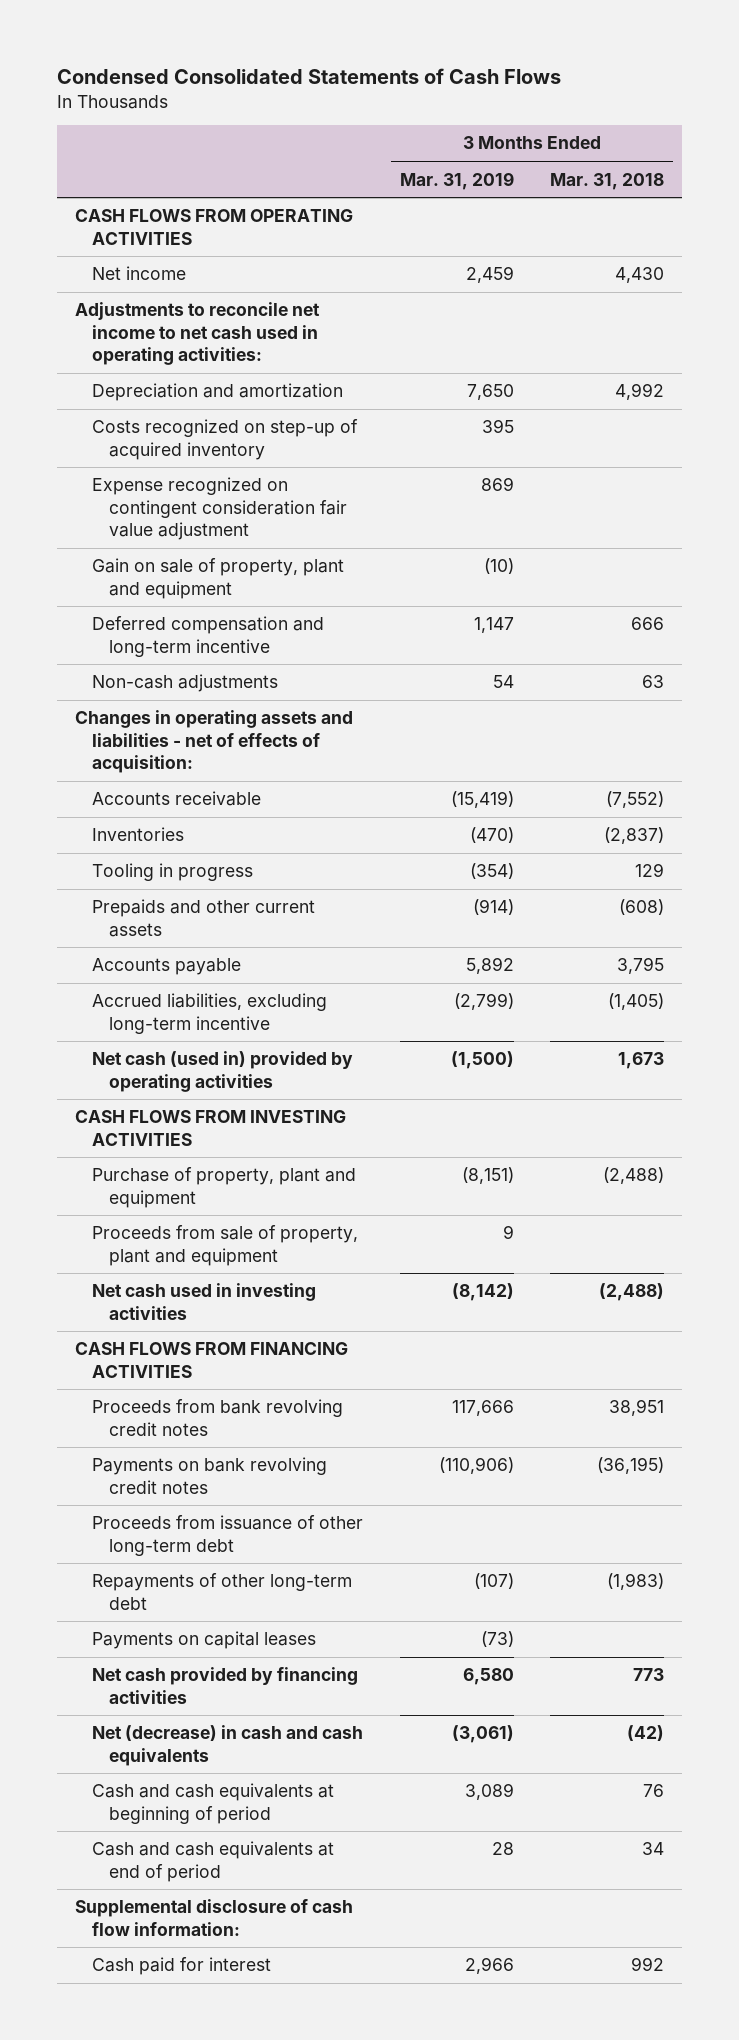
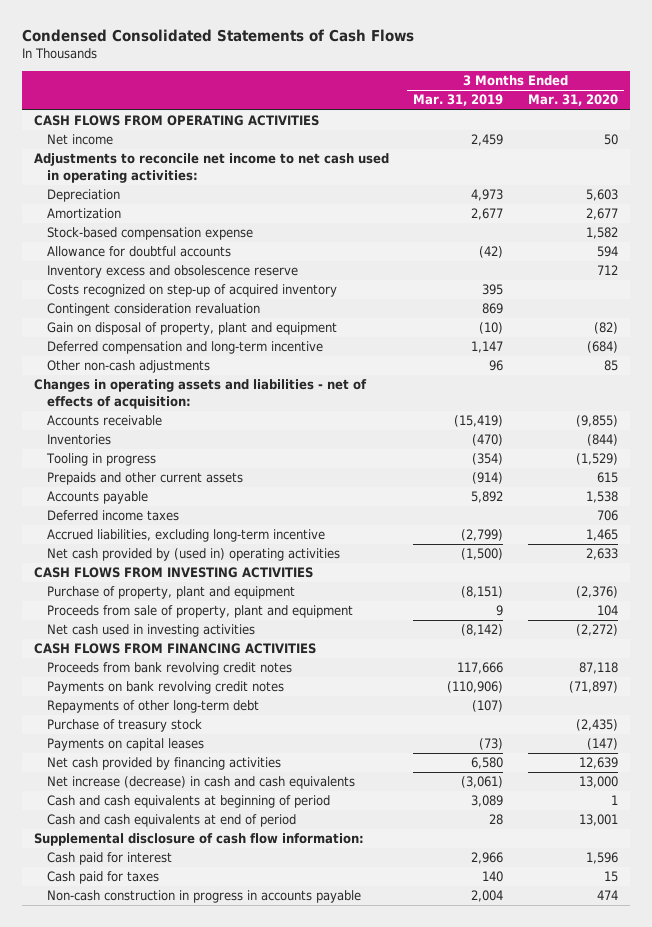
- | 3 Months Ended Mar. 31, 2019 | 3 Months Ended Mar. 31, 2018
+ | 3 Months Ended Mar. 31, 2019 | 3 Months Ended Mar. 31, 2020
- Depreciation and amortization | 7,650 | 4,992
+ Depreciation | 4,973 | 5,603
+ Amortization | 2,677 | 2,677
+ Stock-based compensation expense | | 1,582
+ Allowance for doubtful accounts | (42) | 594
+ Inventory excess and obsolescence reserve | | 712
- Expense recognized on contingent consideration fair value adjustment | 869 |
- Gain on sale of property, plant and equipment | (10) |
+ Contingent consideration revaluation | 869 |
+ Gain on disposal of property, plant and equipment | (10) | (82)
- Non-cash adjustments | 54 | 63
+ Other non-cash adjustments | 96 | 85
+ Deferred income taxes | | 706
- Net cash (used in) provided by operating activities | (1,500) | 1,673
+ Net cash provided by (used in) operating activities | (1,500) | 2,633
- Proceeds from issuance of other long-term debt
+ Purchase of treasury stock | | (2,435)
- Net (decrease) in cash and cash equivalents | (3,061) | (42)
+ Net increase (decrease) in cash and cash equivalents | (3,061) | 13,000
+ Cash paid for taxes | 140 | 15
+ Non-cash construction in progress in accounts payable | 2,004 | 474

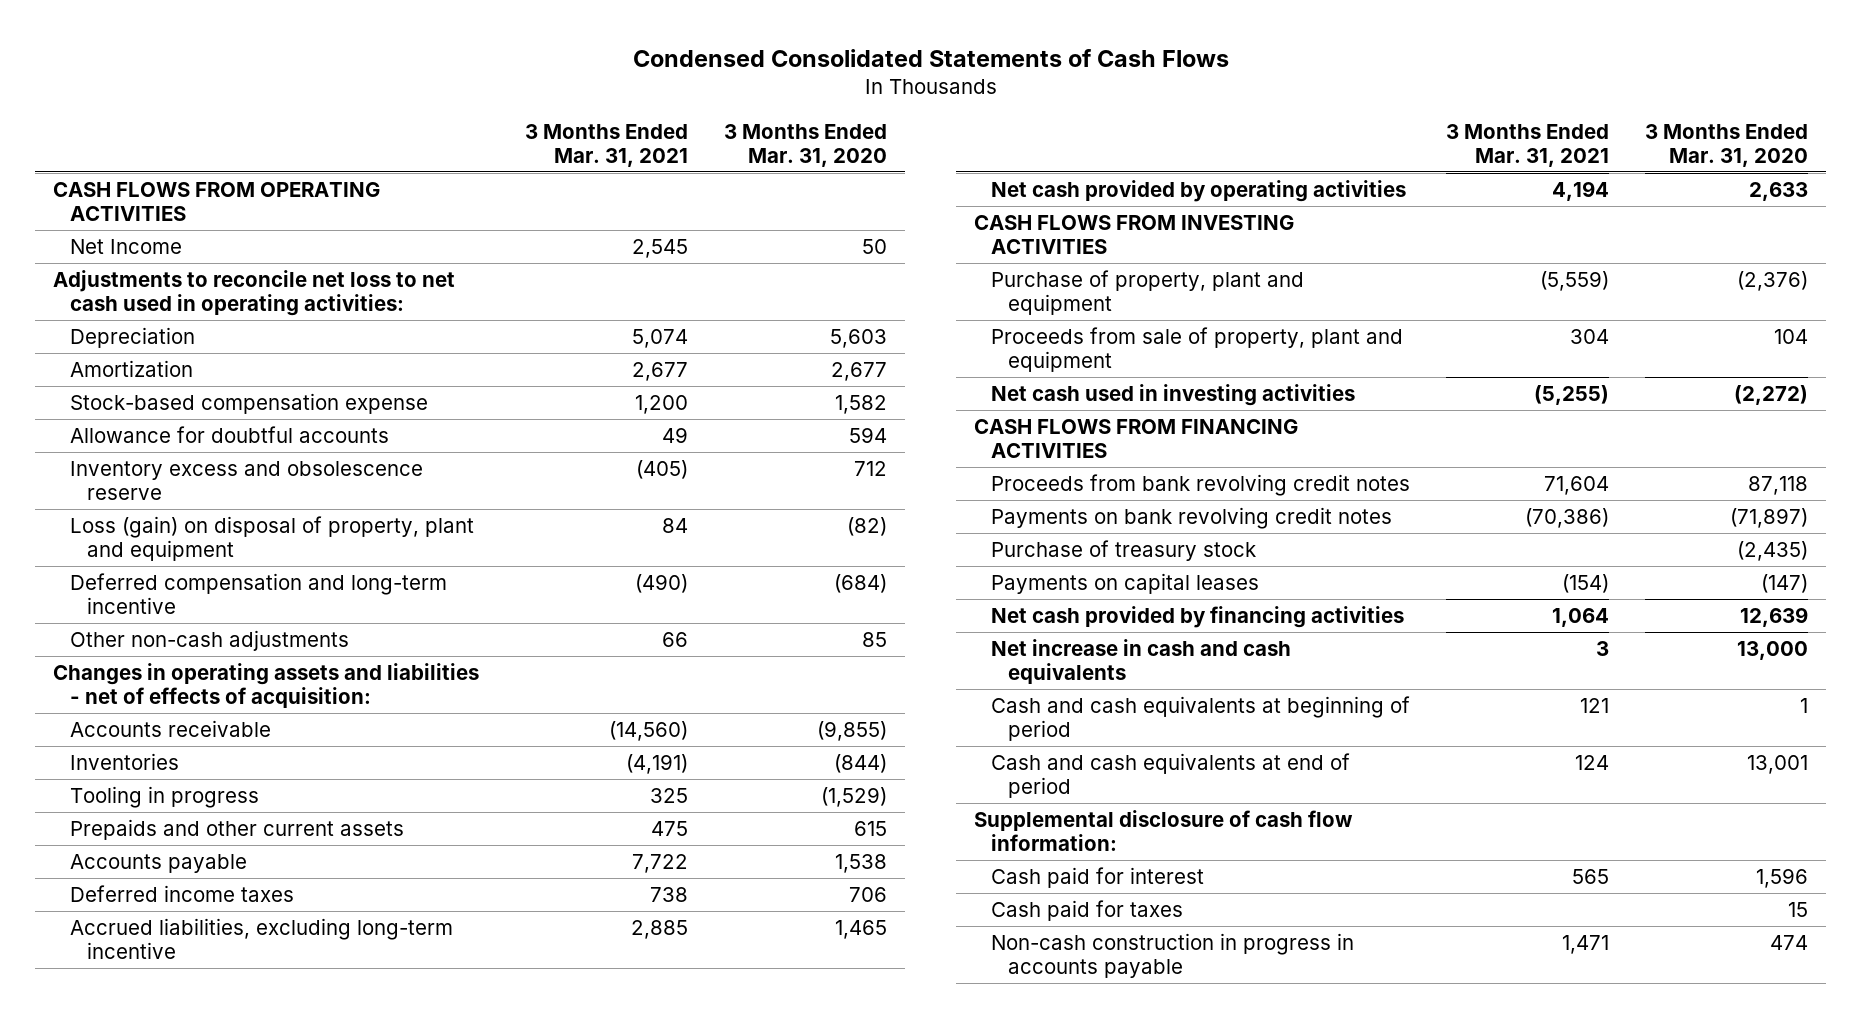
- | 3 Months Ended Mar. 31, 2019 | 3 Months Ended Mar. 31, 2020
+ | 3 Months Ended Mar. 31, 2021 | 3 Months Ended Mar. 31, 2020
- Net income | 2,459 | 50
- Adjustments to reconcile net income to net cash used in operating activities:
+ Net Income | 2,545 | 50
+ Adjustments to reconcile net loss to net cash used in operating activities:
- Costs recognized on step-up of acquired inventory | 395 |
- Contingent consideration revaluation | 869 |
- Gain on disposal of property, plant and equipment | (10) | (82)
+ Loss (gain) on disposal of property, plant and equipment | 84 | (82)
- Net cash provided by (used in) operating activities | (1,500) | 2,633
+ Net cash provided by operating activities | 4,194 | 2,633
- Repayments of other long-term debt | (107) |
- Net increase (decrease) in cash and cash equivalents | (3,061) | 13,000
+ Net increase in cash and cash equivalents | 3 | 13,000

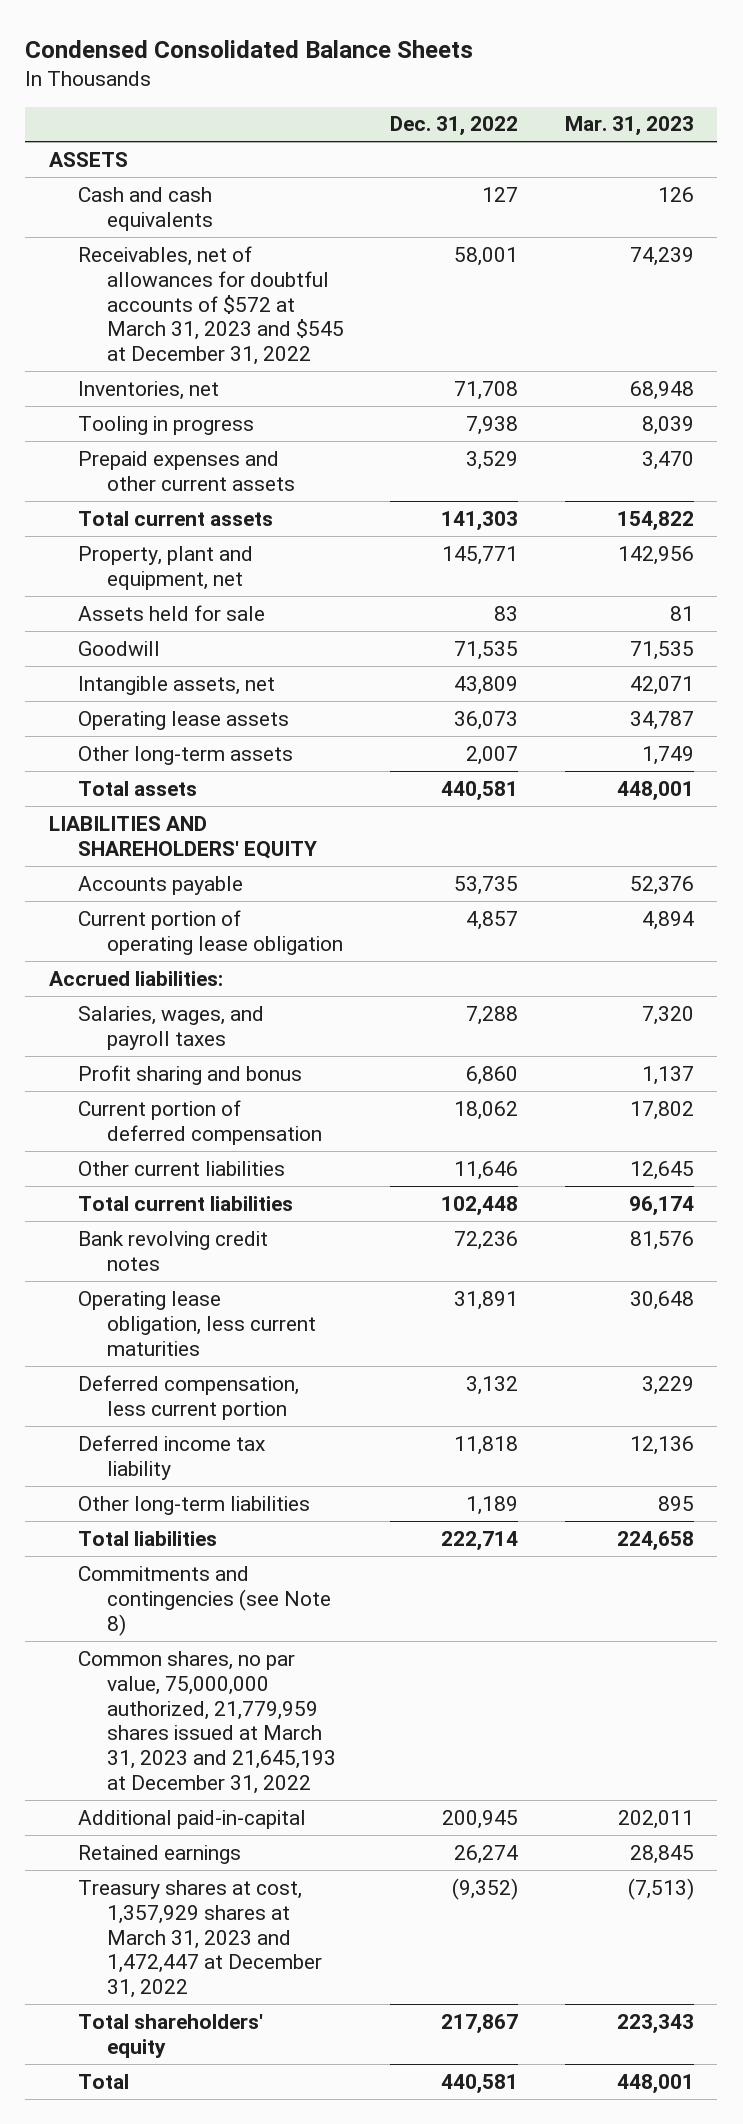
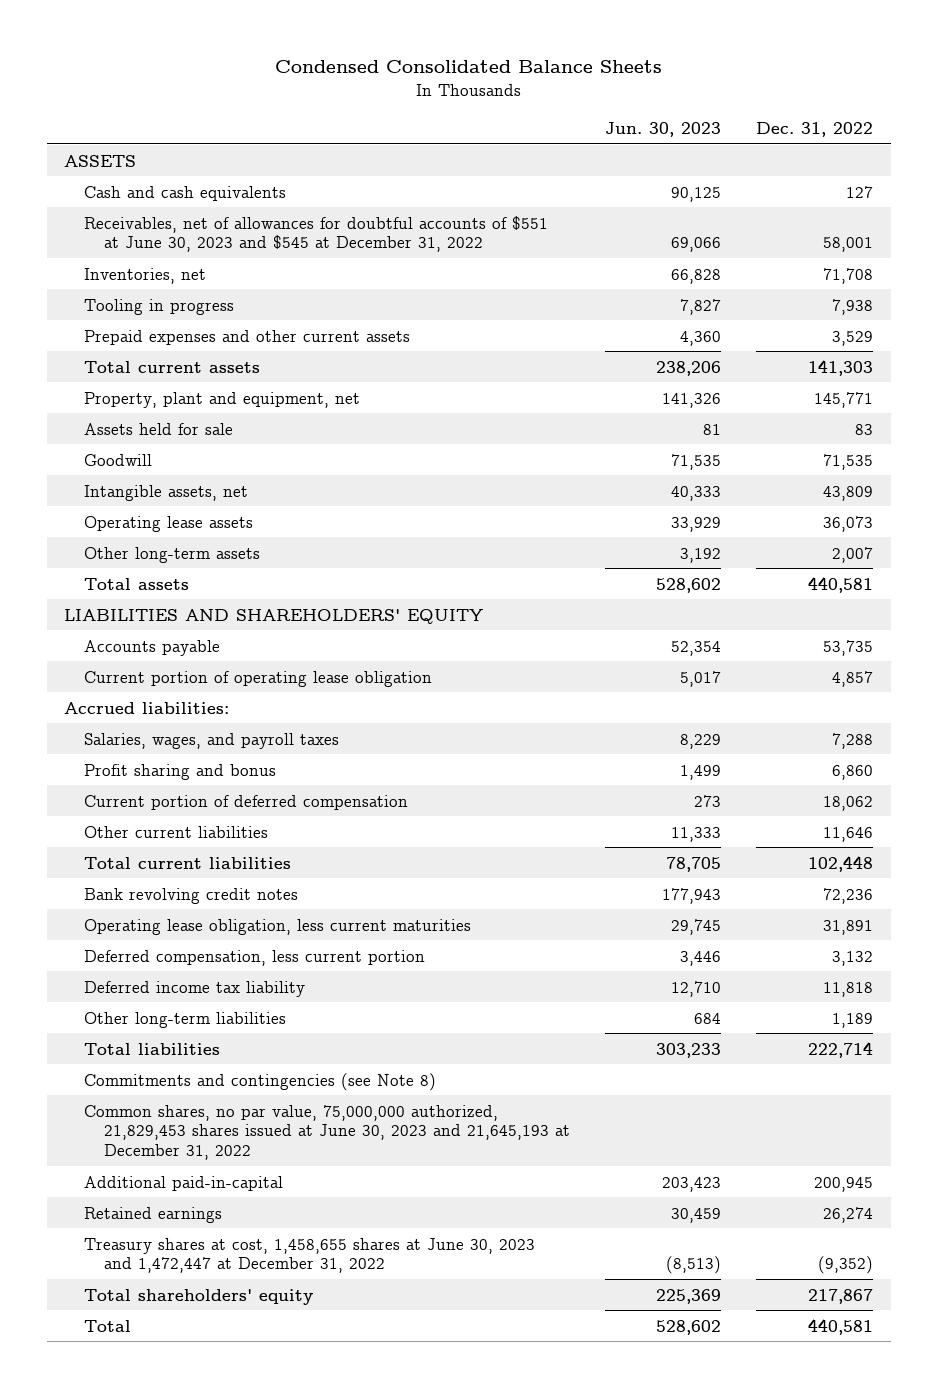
- | Dec. 31, 2022 | Mar. 31, 2023
+ | Jun. 30, 2023 | Dec. 31, 2022
- Receivables, net of allowances for doubtful accounts of $572 at March 31, 2023 and $545 at December 31, 2022 | 58,001 | 74,239
+ Receivables, net of allowances for doubtful accounts of $551 at June 30, 2023 and $545 at December 31, 2022 | 69,066 | 58,001
- Common shares, no par value, 75,000,000 authorized, 21,779,959 shares issued at March 31, 2023 and 21,645,193 at December 31, 2022
+ Common shares, no par value, 75,000,000 authorized, 21,829,453 shares issued at June 30, 2023 and 21,645,193 at December 31, 2022
- Treasury shares at cost, 1,357,929 shares at March 31, 2023 and 1,472,447 at December 31, 2022 | (9,352) | (7,513)
+ Treasury shares at cost, 1,458,655 shares at June 30, 2023 and 1,472,447 at December 31, 2022 | (8,513) | (9,352)

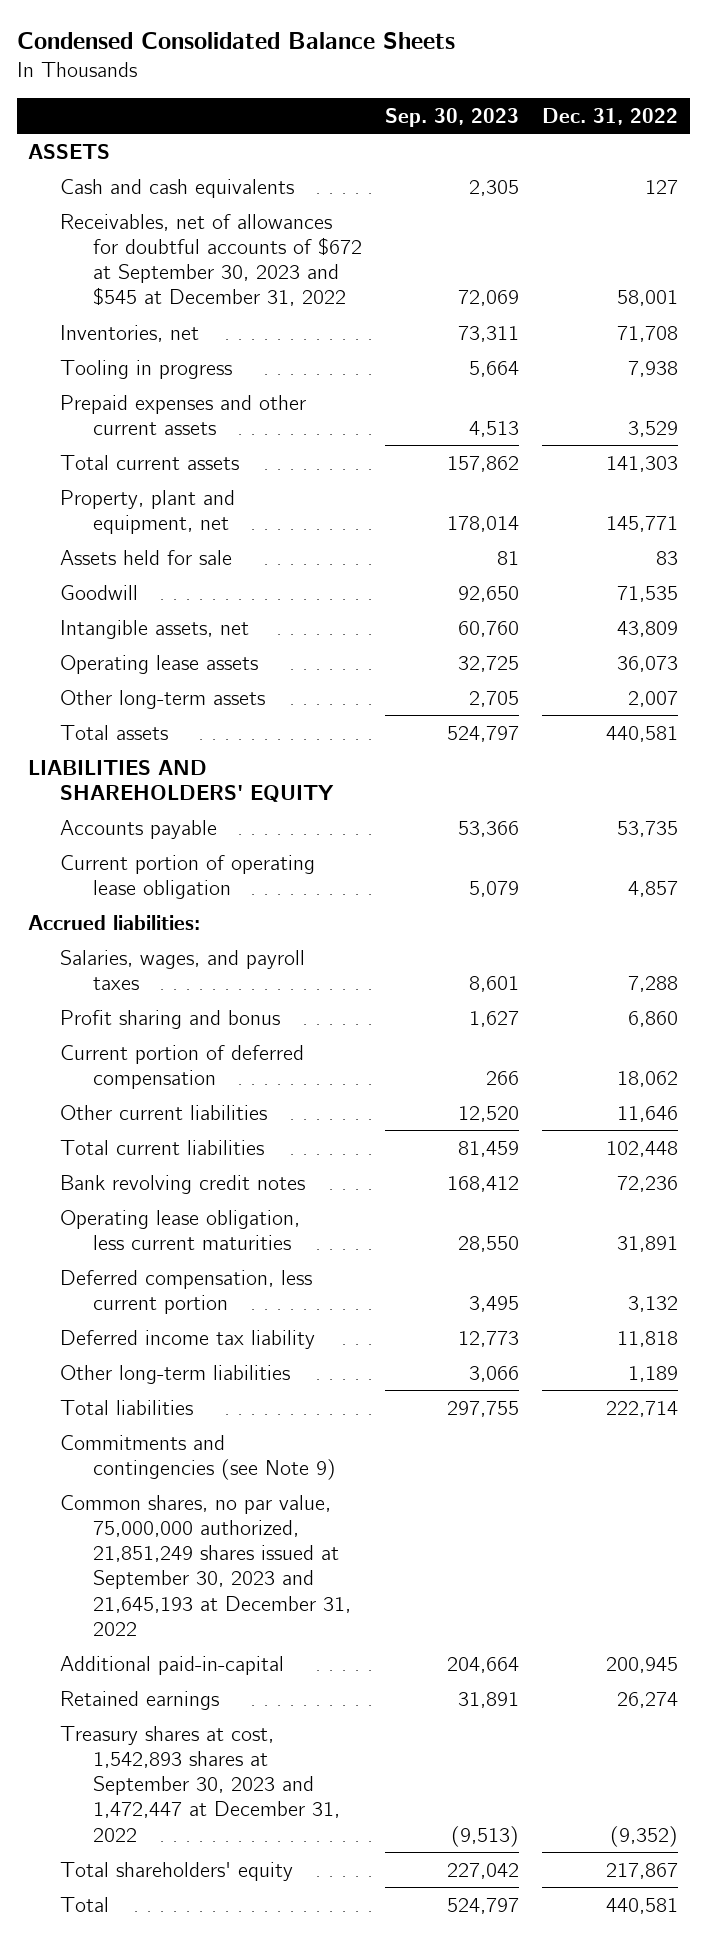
- | Jun. 30, 2023 | Dec. 31, 2022
+ | Sep. 30, 2023 | Dec. 31, 2022
- Receivables, net of allowances for doubtful accounts of $551 at June 30, 2023 and $545 at December 31, 2022 | 69,066 | 58,001
+ Receivables, net of allowances for doubtful accounts of $672 at September 30, 2023 and $545 at December 31, 2022 | 72,069 | 58,001
- Commitments and contingencies (see Note 8)
- Common shares, no par value, 75,000,000 authorized, 21,829,453 shares issued at June 30, 2023 and 21,645,193 at December 31, 2022
+ Commitments and contingencies (see Note 9)
+ Common shares, no par value, 75,000,000 authorized, 21,851,249 shares issued at September 30, 2023 and 21,645,193 at December 31, 2022
- Treasury shares at cost, 1,458,655 shares at June 30, 2023 and 1,472,447 at December 31, 2022 | (8,513) | (9,352)
+ Treasury shares at cost, 1,542,893 shares at September 30, 2023 and 1,472,447 at December 31, 2022 | (9,513) | (9,352)

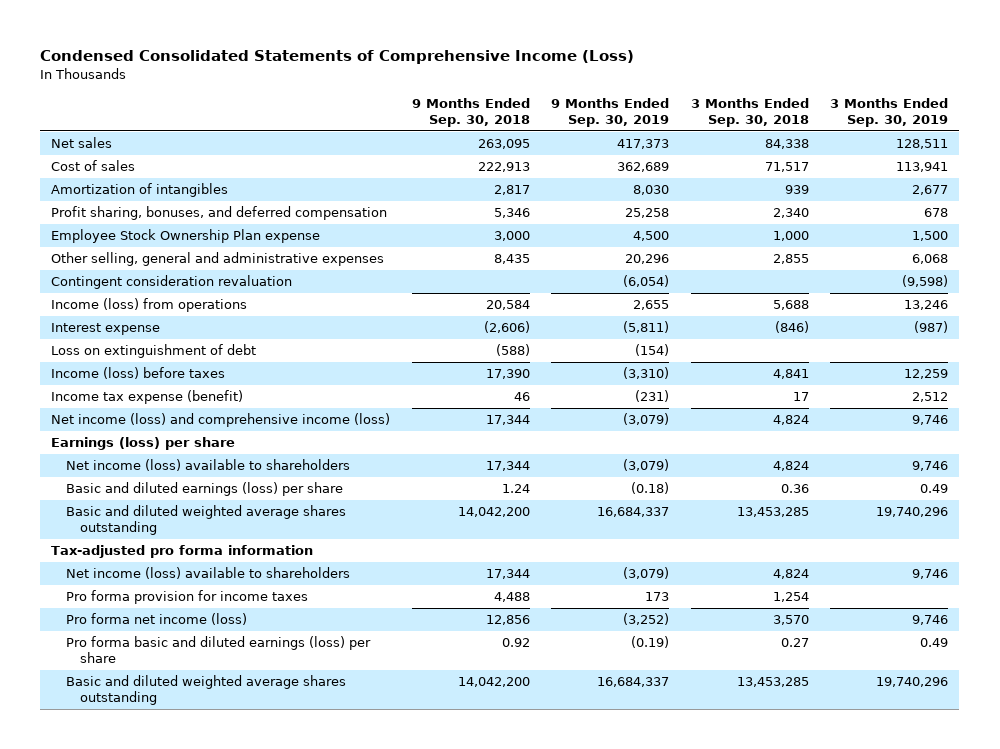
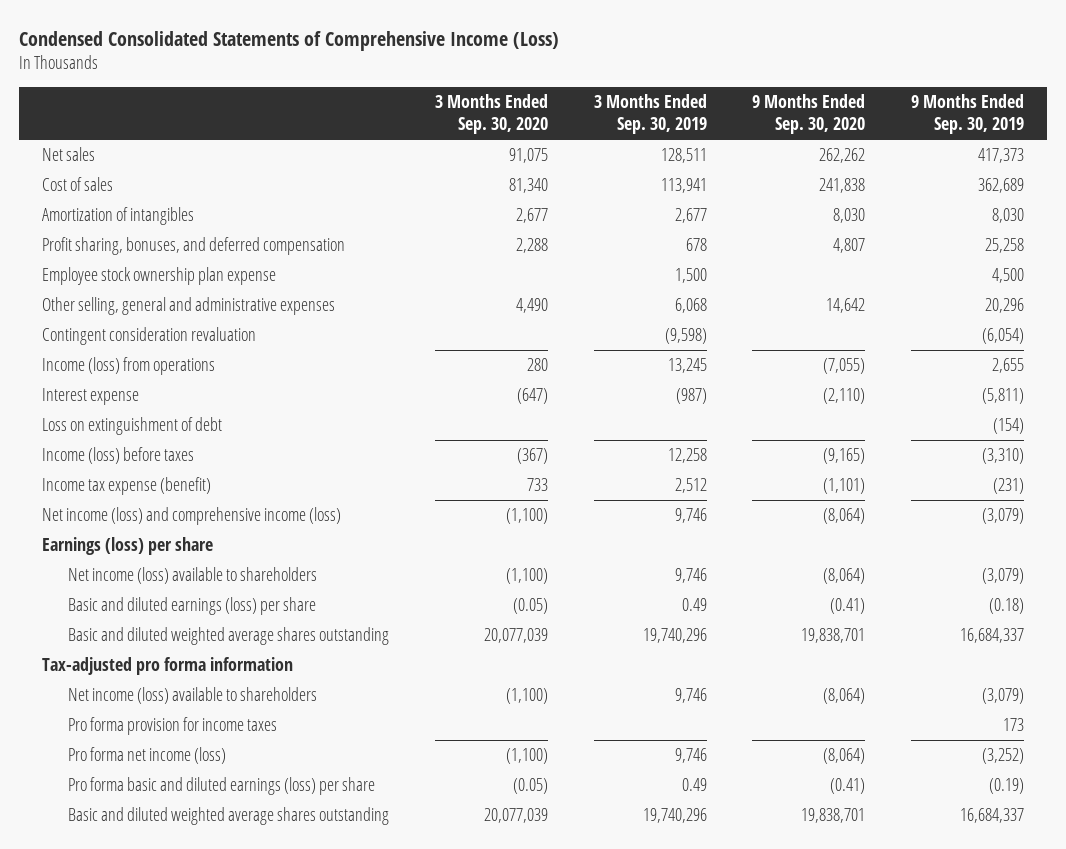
- | 9 Months Ended Sep. 30, 2018 | 9 Months Ended Sep. 30, 2019 | 3 Months Ended Sep. 30, 2018 | 3 Months Ended Sep. 30, 2019
+ | 3 Months Ended Sep. 30, 2020 | 3 Months Ended Sep. 30, 2019 | 9 Months Ended Sep. 30, 2020 | 9 Months Ended Sep. 30, 2019
- Employee Stock Ownership Plan expense | 3,000 | 4,500 | 1,000 | 1,500
+ Employee stock ownership plan expense | | 1,500 | | 4,500
- Income (loss) from operations | 20,584 | 2,655 | 5,688 | 13,246
+ Income (loss) from operations | 280 | 13,245 | (7,055) | 2,655
- Income (loss) before taxes | 17,390 | (3,310) | 4,841 | 12,259
+ Income (loss) before taxes | (367) | 12,258 | (9,165) | (3,310)

